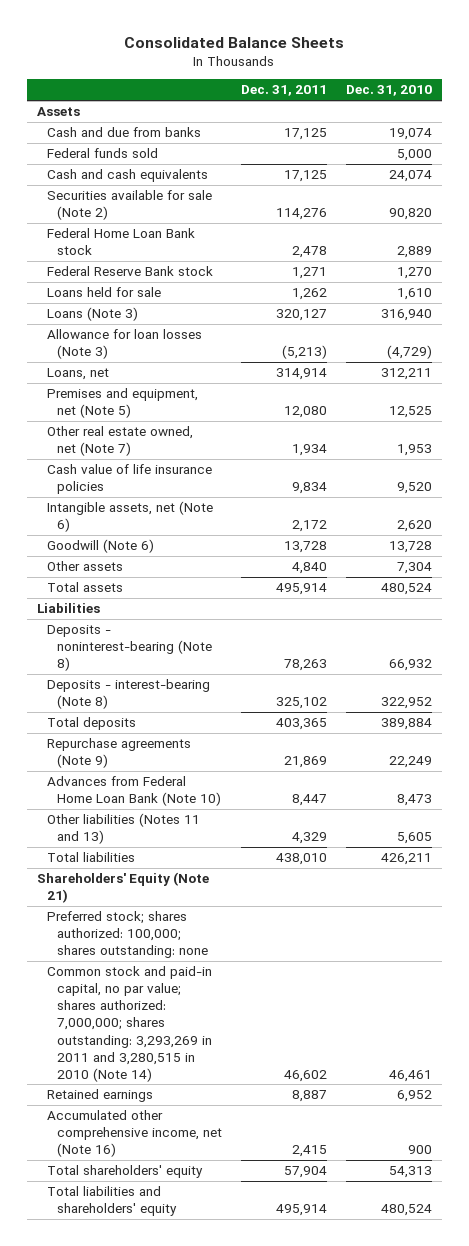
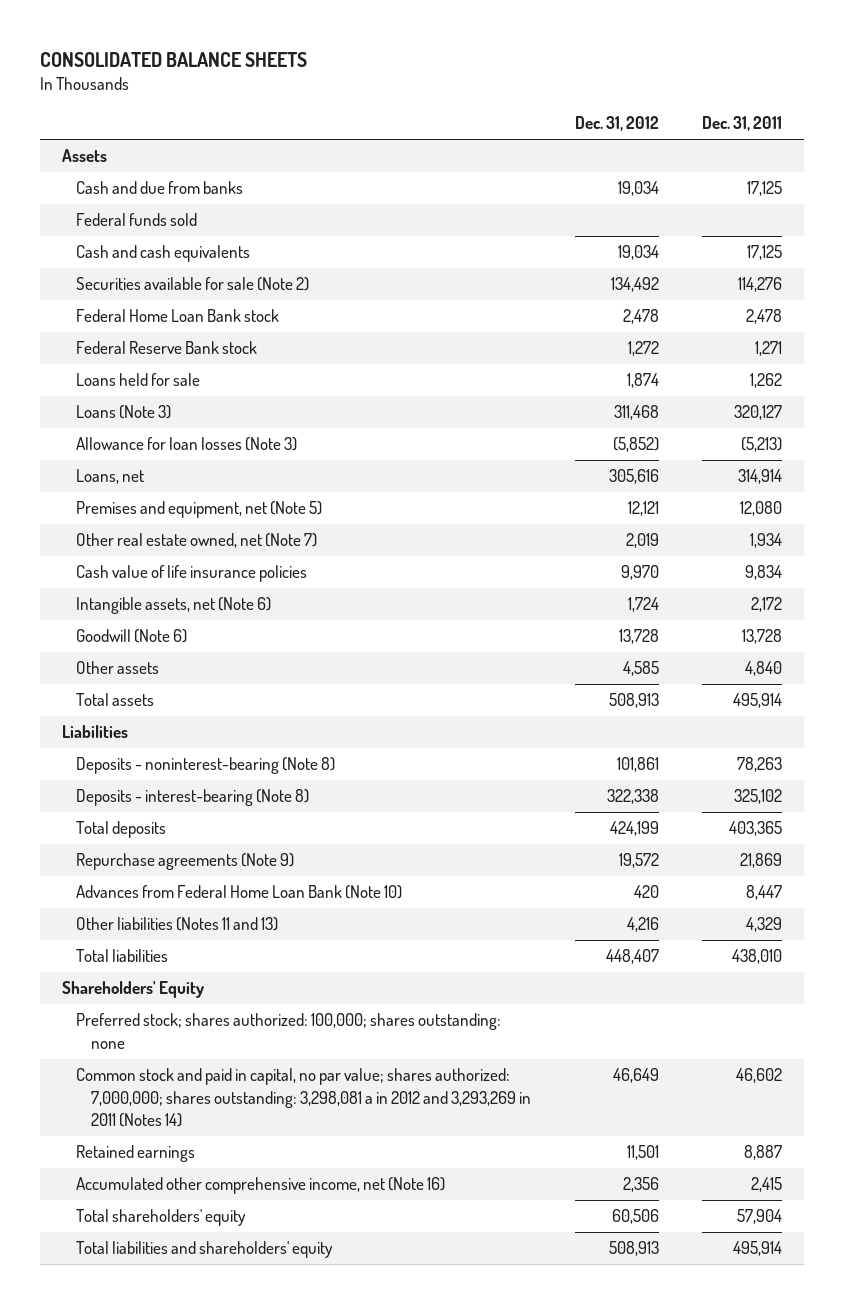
- Consolidated Balance Sheets
+ CONSOLIDATED BALANCE SHEETS
- | Dec. 31, 2011 | Dec. 31, 2010
+ | Dec. 31, 2012 | Dec. 31, 2011
- Shareholders' Equity (Note 21)
+ Shareholders' Equity
- Common stock and paid-in capital, no par value; shares authorized: 7,000,000; shares outstanding: 3,293,269 in 2011 and 3,280,515 in 2010 (Note 14) | 46,602 | 46,461
+ Common stock and paid in capital, no par value; shares authorized: 7,000,000; shares outstanding: 3,298,081 a in 2012 and 3,293,269 in 2011 (Notes 14) | 46,649 | 46,602

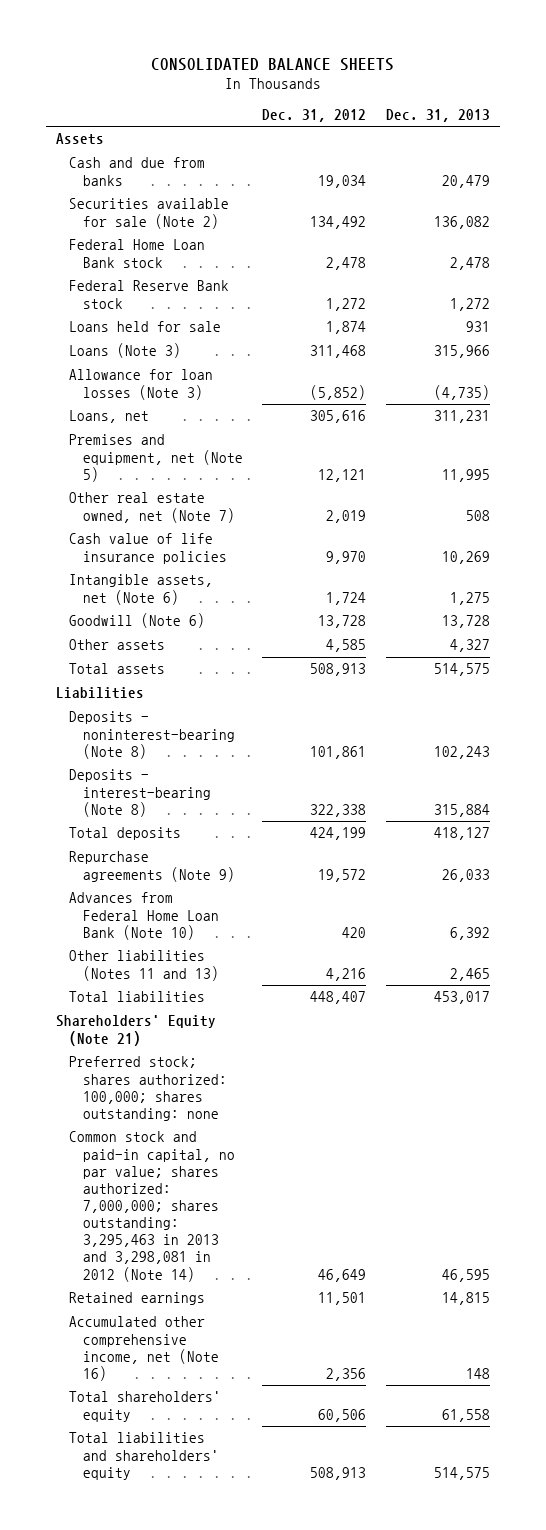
- | Dec. 31, 2012 | Dec. 31, 2011
+ | Dec. 31, 2012 | Dec. 31, 2013
- Federal funds sold
- Cash and cash equivalents | 19,034 | 17,125
- Shareholders' Equity
+ Shareholders' Equity (Note 21)
- Common stock and paid in capital, no par value; shares authorized: 7,000,000; shares outstanding: 3,298,081 a in 2012 and 3,293,269 in 2011 (Notes 14) | 46,649 | 46,602
+ Common stock and paid-in capital, no par value; shares authorized: 7,000,000; shares outstanding: 3,295,463 in 2013 and 3,298,081 in 2012 (Note 14) | 46,649 | 46,595

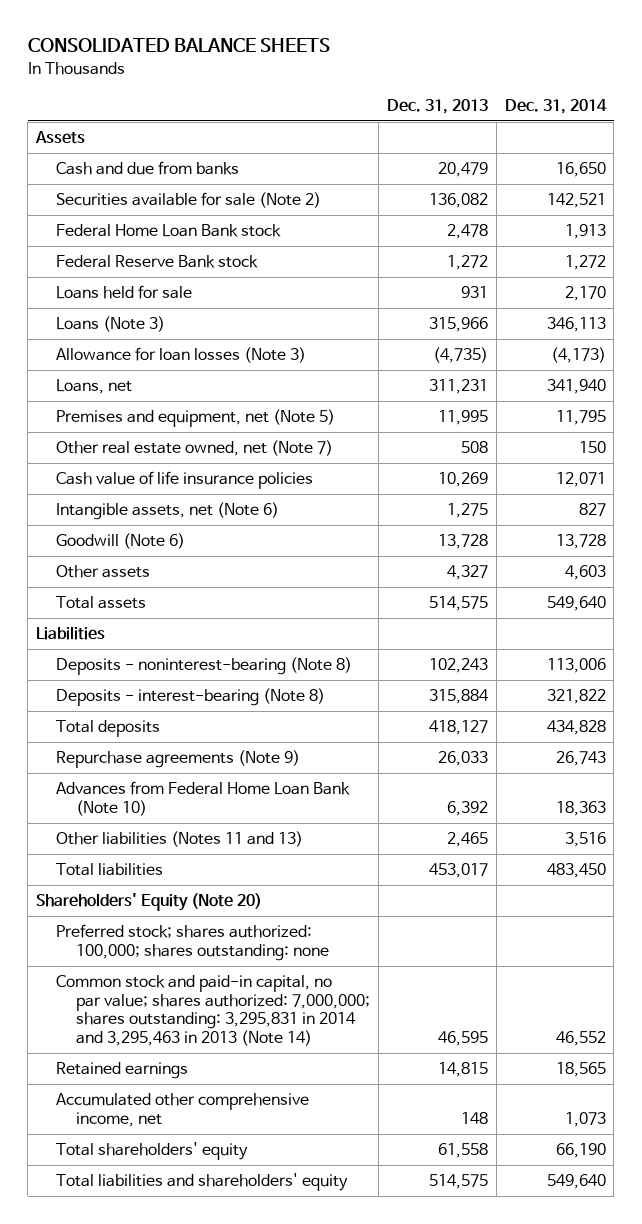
- | Dec. 31, 2012 | Dec. 31, 2013
+ | Dec. 31, 2013 | Dec. 31, 2014
- Shareholders' Equity (Note 21)
+ Shareholders' Equity (Note 20)
- Common stock and paid-in capital, no par value; shares authorized: 7,000,000; shares outstanding: 3,295,463 in 2013 and 3,298,081 in 2012 (Note 14) | 46,649 | 46,595
+ Common stock and paid-in capital, no par value; shares authorized: 7,000,000; shares outstanding: 3,295,831 in 2014 and 3,295,463 in 2013 (Note 14) | 46,595 | 46,552
- Accumulated other comprehensive income, net (Note 16) | 2,356 | 148
+ Accumulated other comprehensive income, net | 148 | 1,073

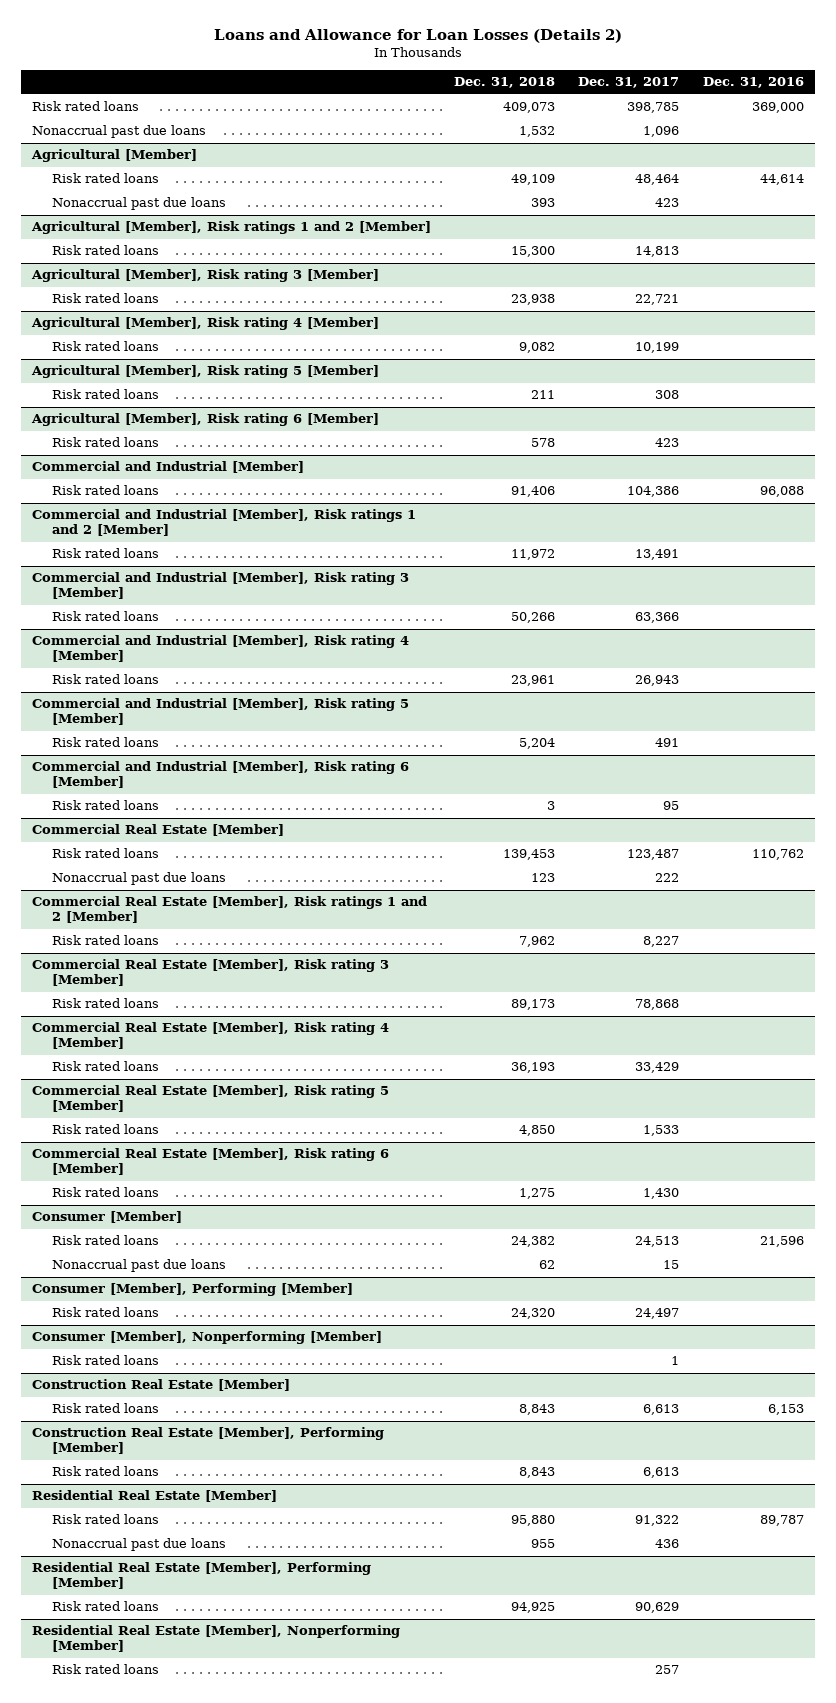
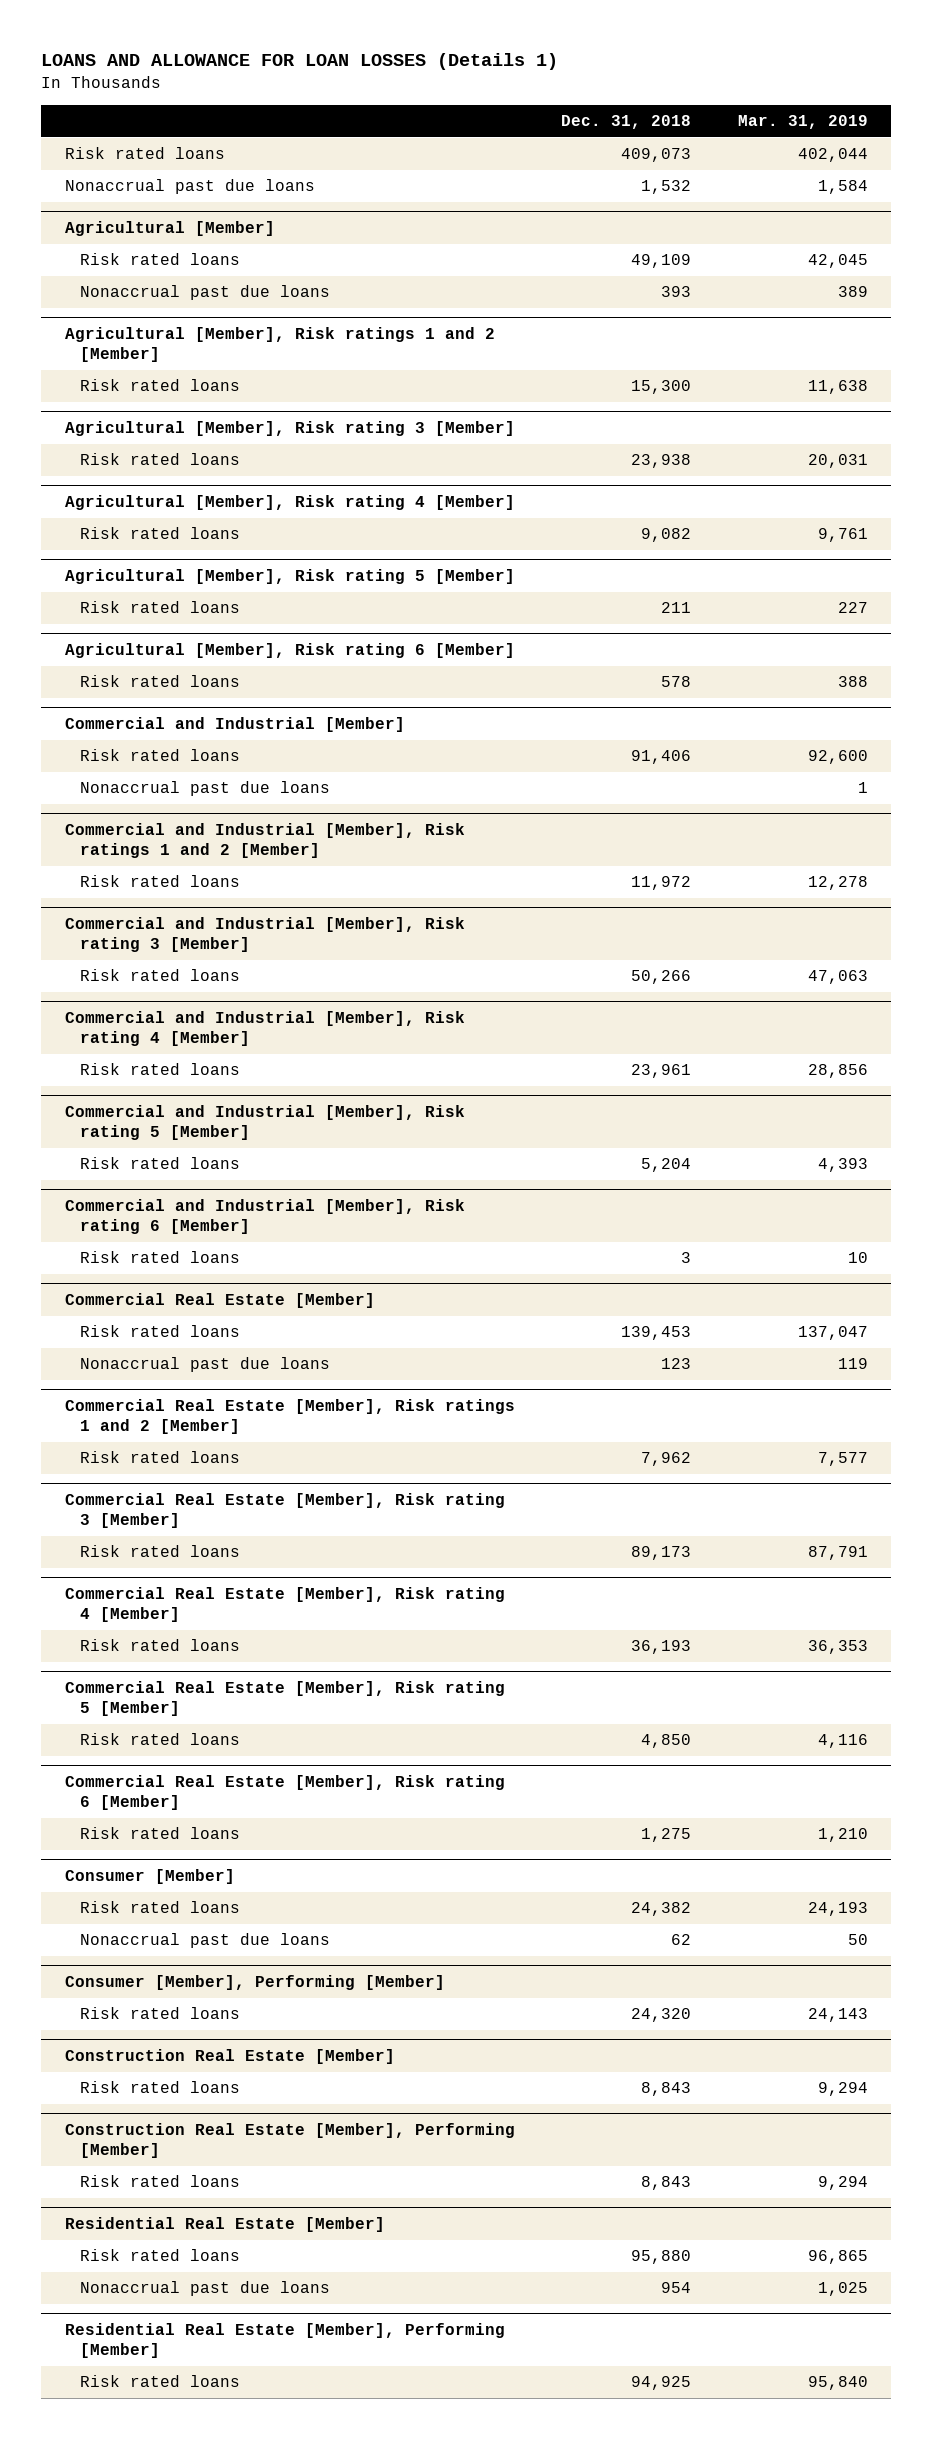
- Loans and Allowance for Loan Losses (Details 2)
+ LOANS AND ALLOWANCE FOR LOAN LOSSES (Details 1)
- | Dec. 31, 2018 | Dec. 31, 2017 | Dec. 31, 2016
+ | Dec. 31, 2018 | Mar. 31, 2019
@ Commercial and Industrial [Member]
+ Nonaccrual past due loans | | 1
- Consumer [Member], Nonperforming [Member]
- Risk rated loans | | 1 |
@ Residential Real Estate [Member]
- Nonaccrual past due loans | 955 | 436 |
+ Nonaccrual past due loans | 954 | 1,025
- Residential Real Estate [Member], Nonperforming [Member]
- Risk rated loans | | 257 |

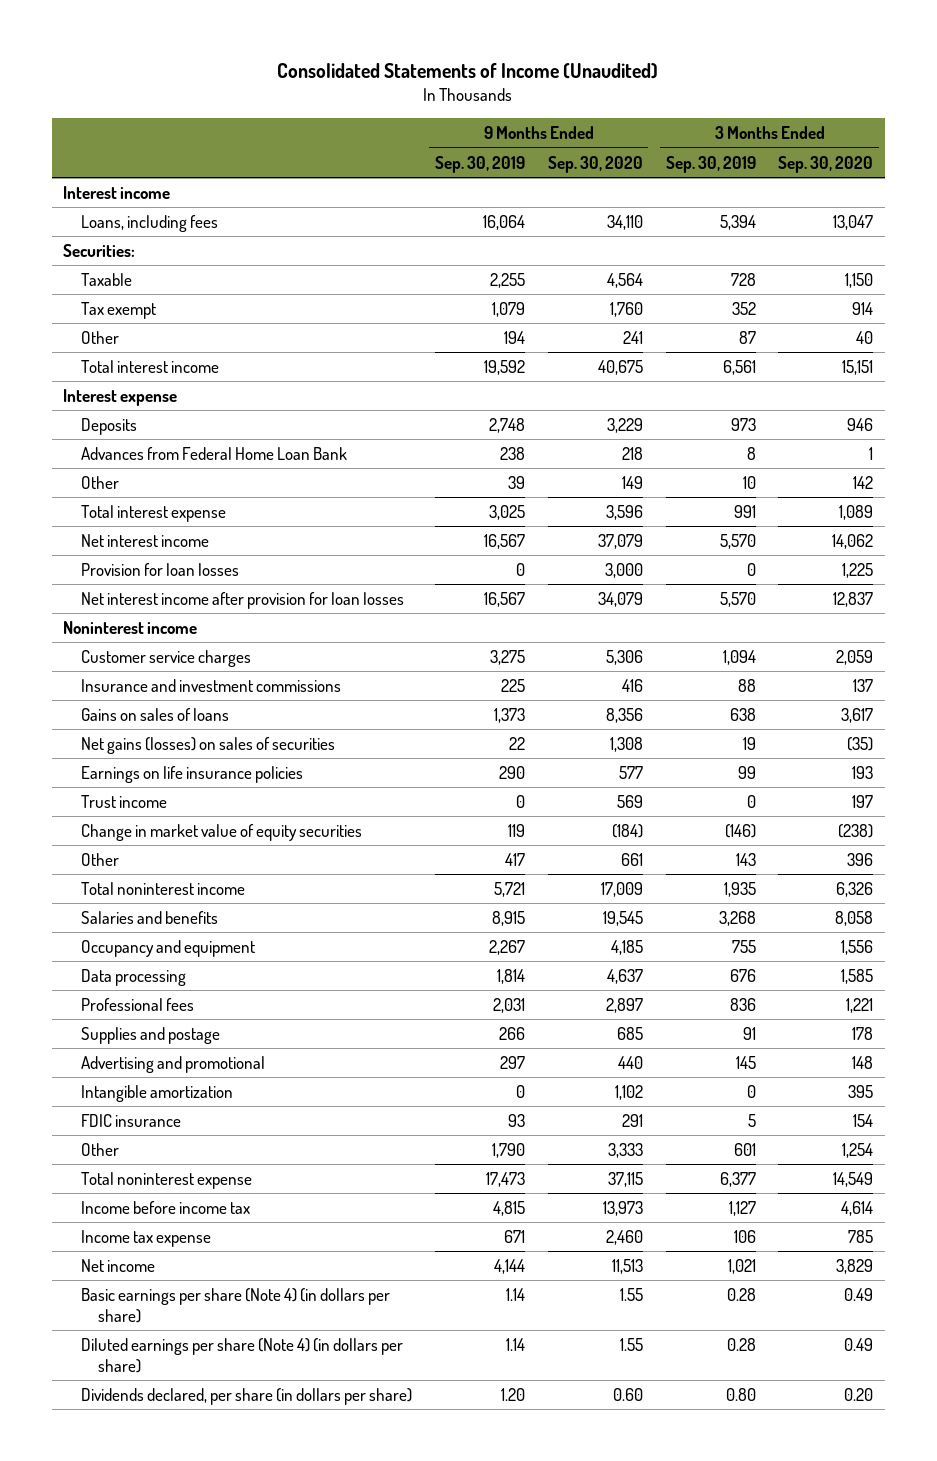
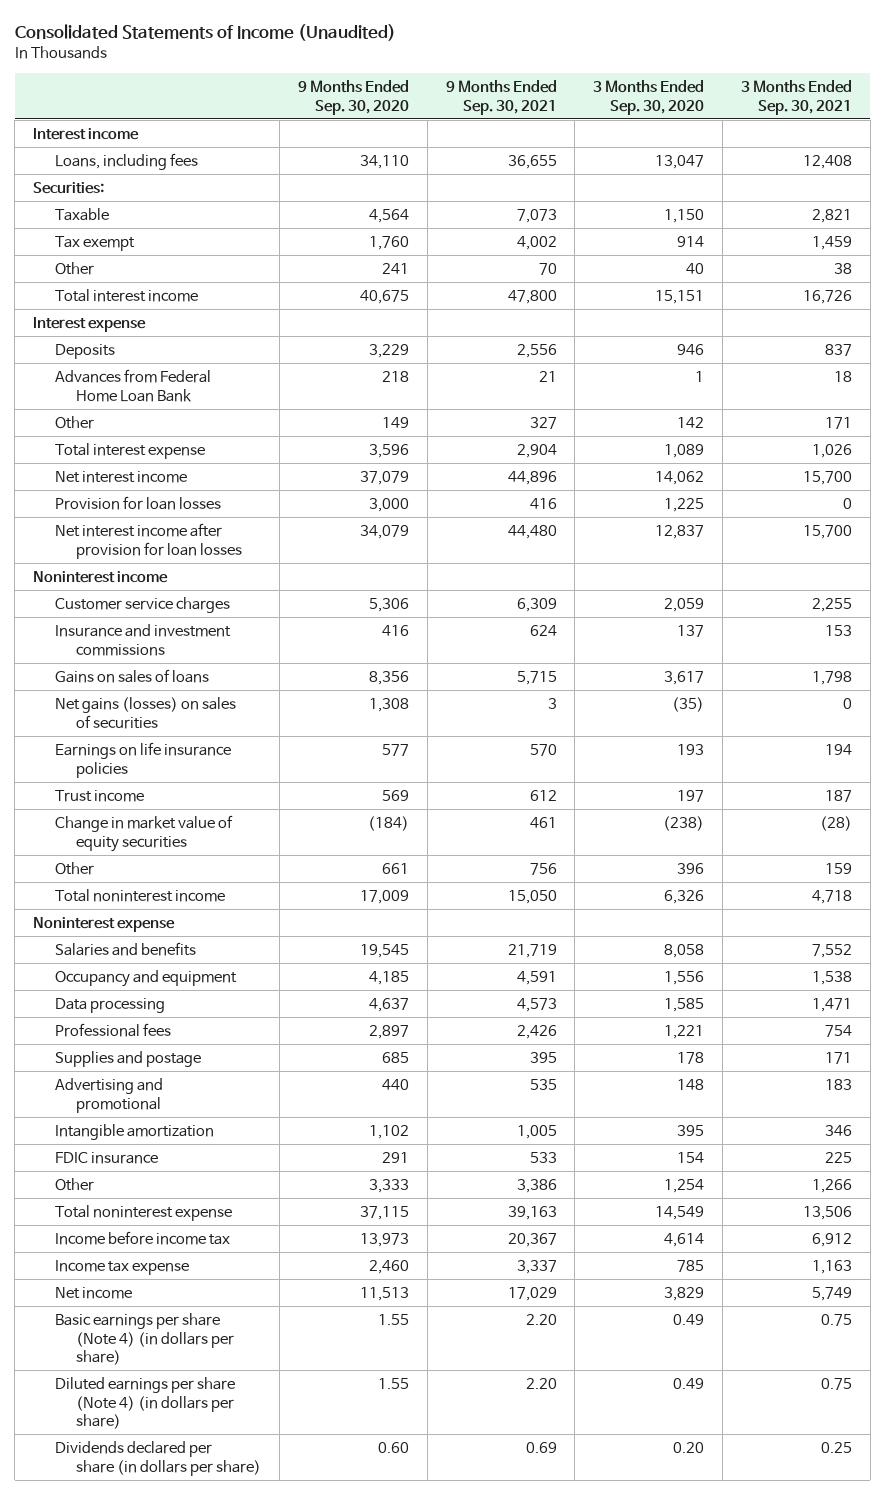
- | 9 Months Ended Sep. 30, 2019 | 9 Months Ended Sep. 30, 2020 | 3 Months Ended Sep. 30, 2019 | 3 Months Ended Sep. 30, 2020
+ | 9 Months Ended Sep. 30, 2020 | 9 Months Ended Sep. 30, 2021 | 3 Months Ended Sep. 30, 2020 | 3 Months Ended Sep. 30, 2021
+ Noninterest expense
- Dividends declared, per share (in dollars per share) | 1.20 | 0.60 | 0.80 | 0.20
+ Dividends declared per share (in dollars per share) | 0.60 | 0.69 | 0.20 | 0.25

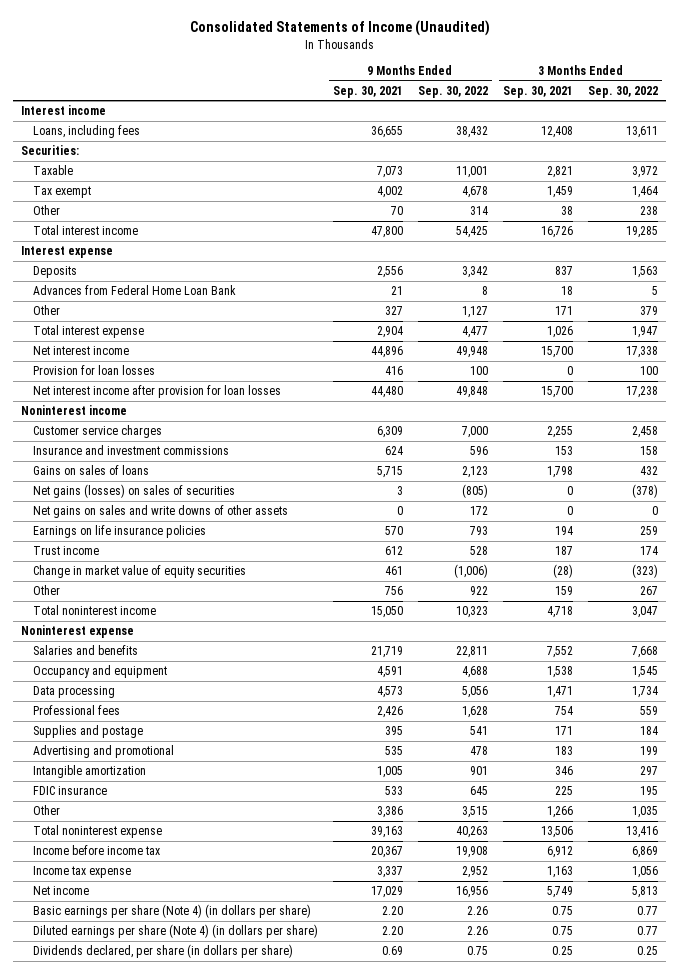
- | 9 Months Ended Sep. 30, 2020 | 9 Months Ended Sep. 30, 2021 | 3 Months Ended Sep. 30, 2020 | 3 Months Ended Sep. 30, 2021
+ | 9 Months Ended Sep. 30, 2021 | 9 Months Ended Sep. 30, 2022 | 3 Months Ended Sep. 30, 2021 | 3 Months Ended Sep. 30, 2022
+ Net gains on sales and write downs of other assets | 0 | 172 | 0 | 0
- Dividends declared per share (in dollars per share) | 0.60 | 0.69 | 0.20 | 0.25
+ Dividends declared, per share (in dollars per share) | 0.69 | 0.75 | 0.25 | 0.25

